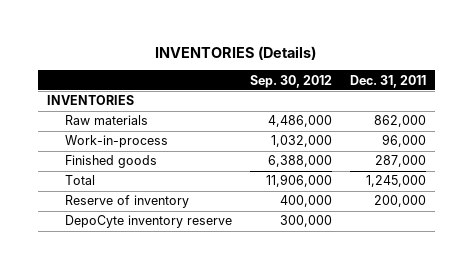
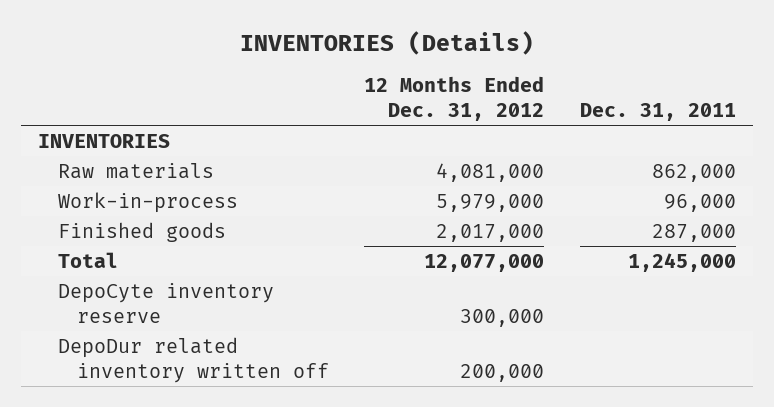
- | Sep. 30, 2012 | Dec. 31, 2011
+ | 12 Months Ended Dec. 31, 2012 | Dec. 31, 2011
- Reserve of inventory | 400,000 | 200,000
+ DepoDur related inventory written off | 200,000 |

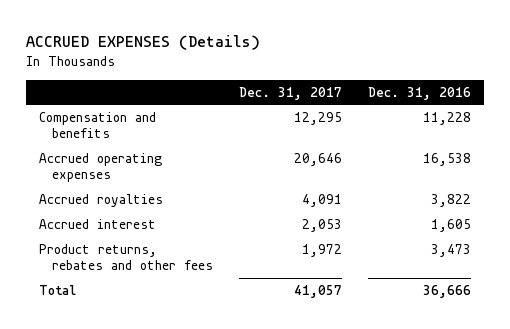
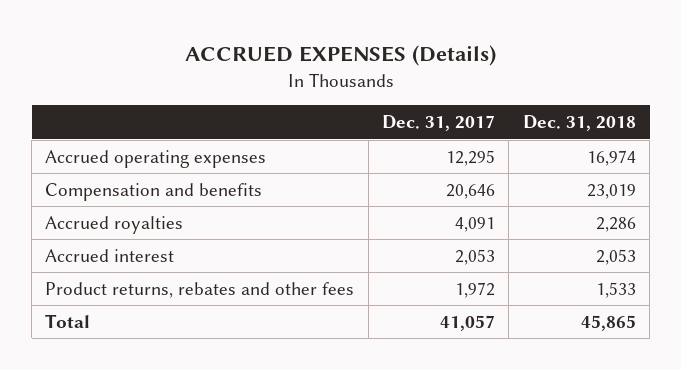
- | Dec. 31, 2017 | Dec. 31, 2016
+ | Dec. 31, 2017 | Dec. 31, 2018
- Compensation and benefits | 12,295 | 11,228
- Accrued operating expenses | 20,646 | 16,538
+ Accrued operating expenses | 12,295 | 16,974
+ Compensation and benefits | 20,646 | 23,019

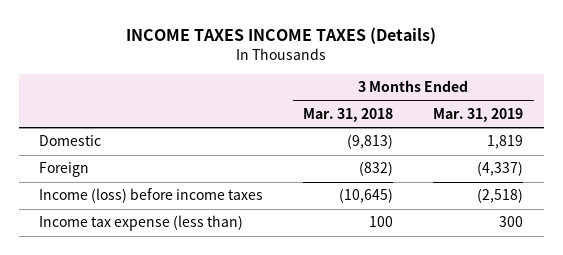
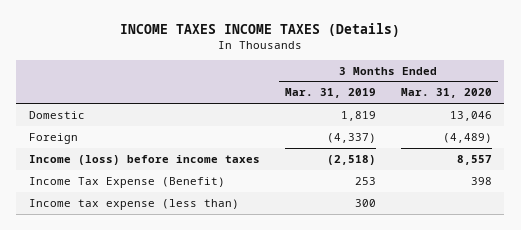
- | 3 Months Ended Mar. 31, 2018 | 3 Months Ended Mar. 31, 2019
+ | 3 Months Ended Mar. 31, 2019 | 3 Months Ended Mar. 31, 2020
+ Income Tax Expense (Benefit) | 253 | 398

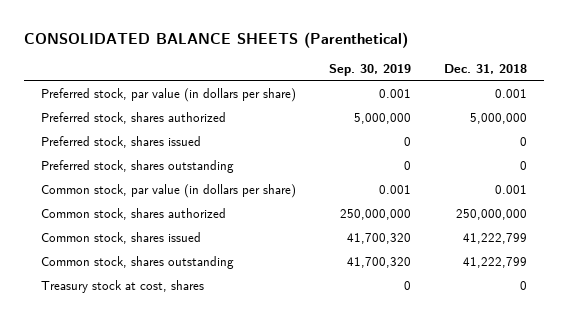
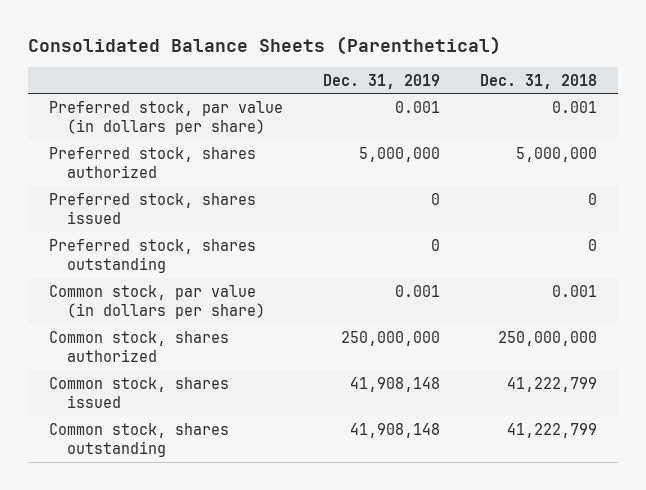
- CONSOLIDATED BALANCE SHEETS (Parenthetical)
+ Consolidated Balance Sheets (Parenthetical)
- | Sep. 30, 2019 | Dec. 31, 2018
+ | Dec. 31, 2019 | Dec. 31, 2018
- Treasury stock at cost, shares | 0 | 0

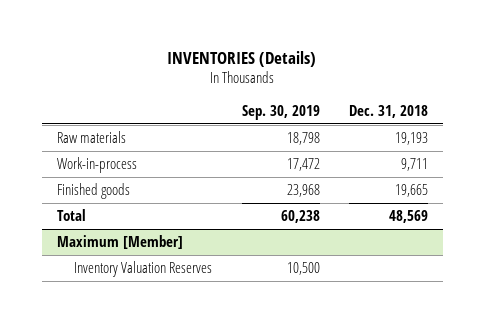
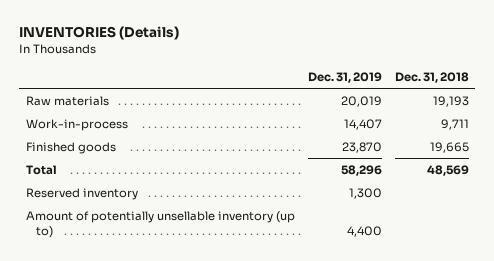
- | Sep. 30, 2019 | Dec. 31, 2018
+ | Dec. 31, 2019 | Dec. 31, 2018
- Maximum [Member]
- Inventory Valuation Reserves | 10,500 |
+ Reserved inventory | 1,300 |
+ Amount of potentially unsellable inventory (up to) | 4,400 |

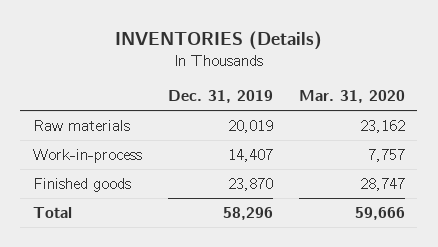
- | Dec. 31, 2019 | Dec. 31, 2018
+ | Dec. 31, 2019 | Mar. 31, 2020
- Reserved inventory | 1,300 |
- Amount of potentially unsellable inventory (up to) | 4,400 |

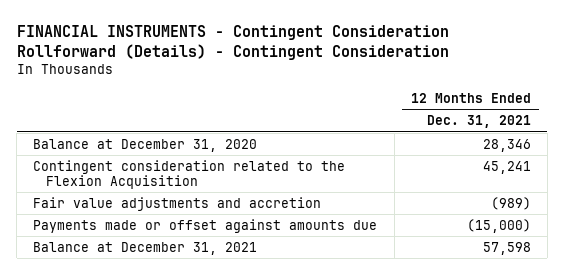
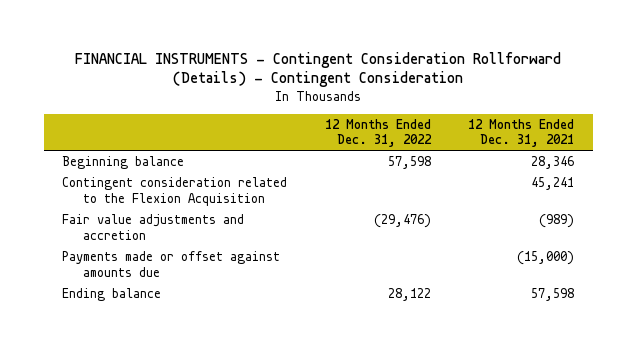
- | 12 Months Ended Dec. 31, 2021
+ | 12 Months Ended Dec. 31, 2022 | 12 Months Ended Dec. 31, 2021
- Balance at December 31, 2020 | 28,346
+ Beginning balance | 57,598 | 28,346
- Balance at December 31, 2021 | 57,598
+ Ending balance | 28,122 | 57,598

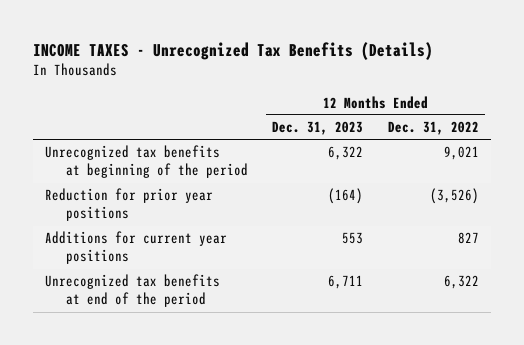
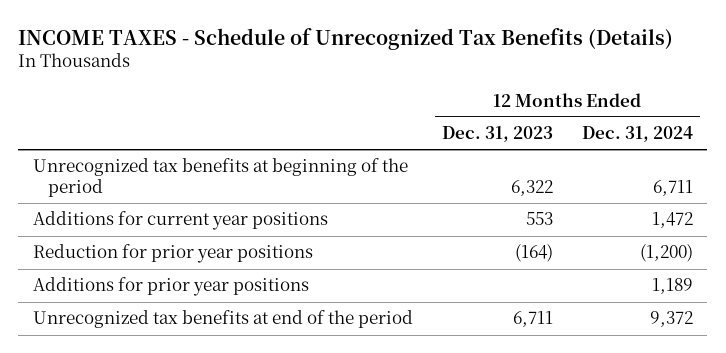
- INCOME TAXES - Unrecognized Tax Benefits (Details)
+ INCOME TAXES - Schedule of Unrecognized Tax Benefits (Details)
- | 12 Months Ended Dec. 31, 2023 | 12 Months Ended Dec. 31, 2022
+ | 12 Months Ended Dec. 31, 2023 | 12 Months Ended Dec. 31, 2024
moved down: Reduction for prior year positions | (164) | (1,200)
+ Additions for prior year positions | | 1,189

